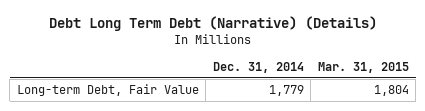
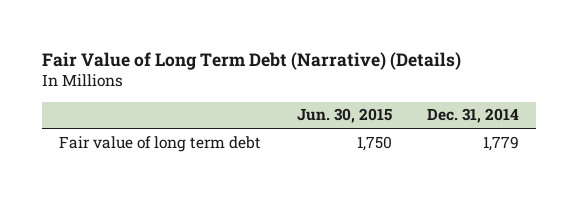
- Debt Long Term Debt (Narrative) (Details)
+ Fair Value of Long Term Debt (Narrative) (Details)
- | Dec. 31, 2014 | Mar. 31, 2015
+ | Jun. 30, 2015 | Dec. 31, 2014
- Long-term Debt, Fair Value | 1,779 | 1,804
+ Fair value of long term debt | 1,750 | 1,779

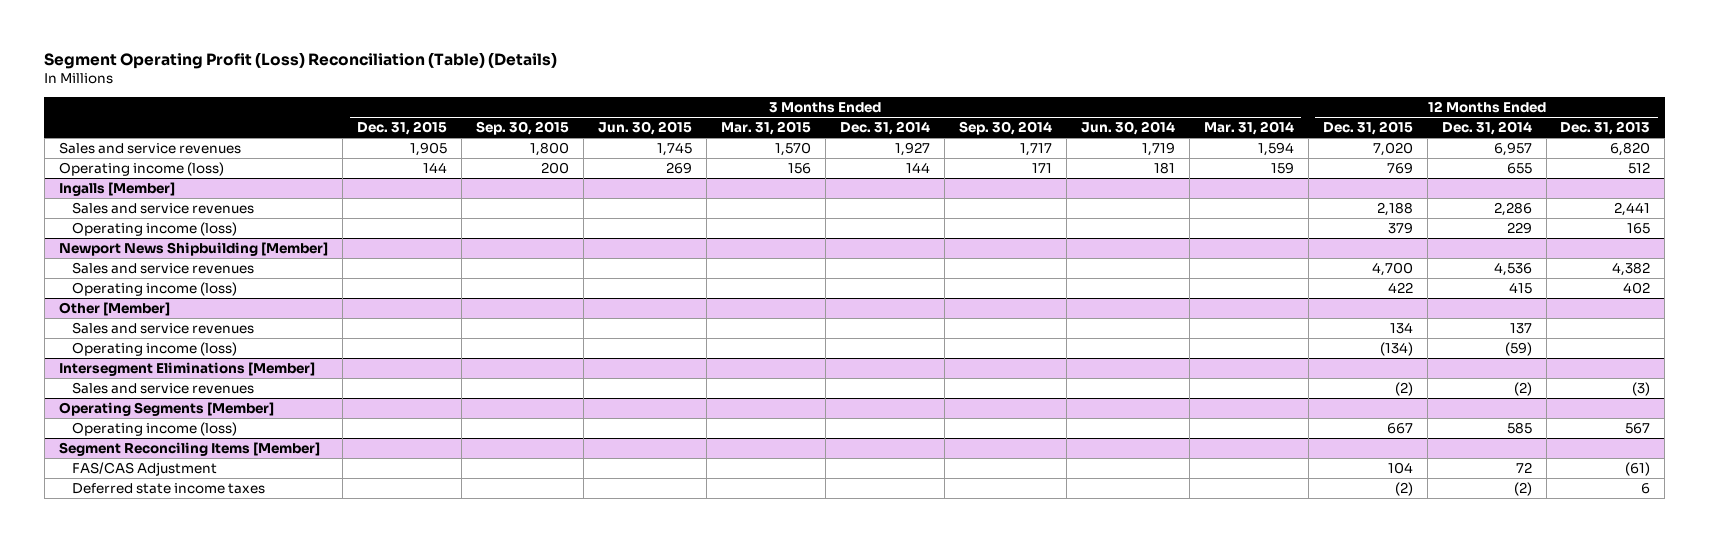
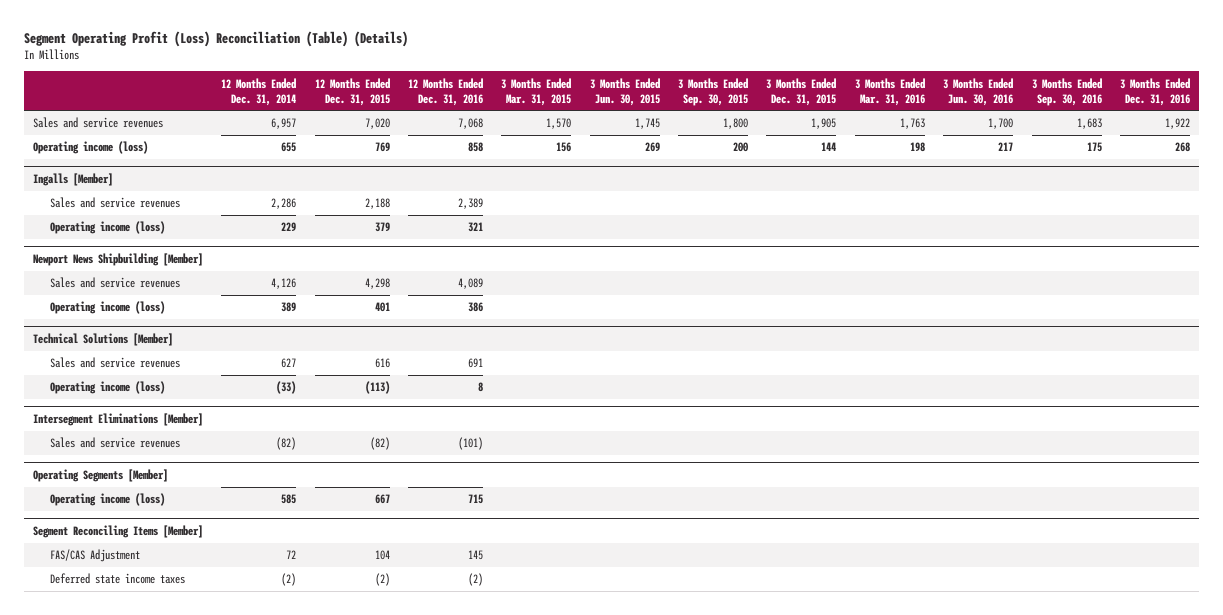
- | 3 Months Ended Dec. 31, 2015 | 3 Months Ended Sep. 30, 2015 | 3 Months Ended Jun. 30, 2015 | 3 Months Ended Mar. 31, 2015 | 3 Months Ended Dec. 31, 2014 | 3 Months Ended Sep. 30, 2014 | 3 Months Ended Jun. 30, 2014 | 3 Months Ended Mar. 31, 2014 | 12 Months Ended Dec. 31, 2015 | 12 Months Ended Dec. 31, 2014 | 12 Months Ended Dec. 31, 2013
+ | 12 Months Ended Dec. 31, 2014 | 12 Months Ended Dec. 31, 2015 | 12 Months Ended Dec. 31, 2016 | 3 Months Ended Mar. 31, 2015 | 3 Months Ended Jun. 30, 2015 | 3 Months Ended Sep. 30, 2015 | 3 Months Ended Dec. 31, 2015 | 3 Months Ended Mar. 31, 2016 | 3 Months Ended Jun. 30, 2016 | 3 Months Ended Sep. 30, 2016 | 3 Months Ended Dec. 31, 2016
@ Newport News Shipbuilding [Member]
- Sales and service revenues | | | | | | | | | 4,700 | 4,536 | 4,382
- Operating income (loss) | | | | | | | | | 422 | 415 | 402
- Other [Member]
- Sales and service revenues | | | | | | | | | 134 | 137 |
- Operating income (loss) | | | | | | | | | (134) | (59) |
@ Newport News Shipbuilding [Member]
+ Sales and service revenues | 4,126 | 4,298 | 4,089 | | | | | | | |
+ Operating income (loss) | 389 | 401 | 386 | | | | | | | |
+ Technical Solutions [Member]
+ Sales and service revenues | 627 | 616 | 691 | | | | | | | |
+ Operating income (loss) | (33) | (113) | 8 | | | | | | | |
@ Intersegment Eliminations [Member]
- Sales and service revenues | | | | | | | | | (2) | (2) | (3)
+ Sales and service revenues | (82) | (82) | (101) | | | | | | | |

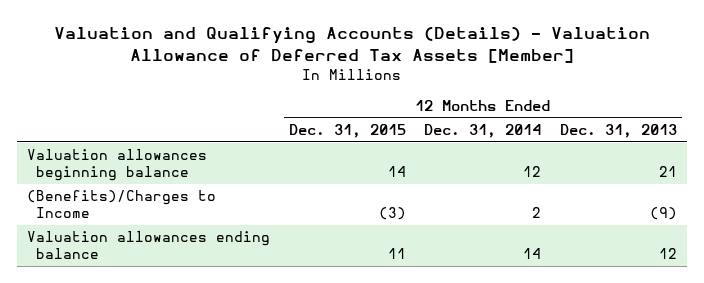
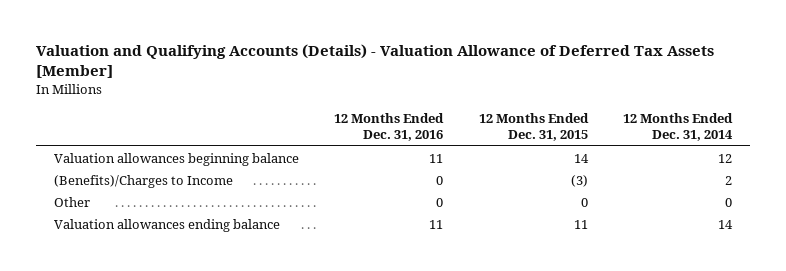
- | 12 Months Ended Dec. 31, 2015 | 12 Months Ended Dec. 31, 2014 | 12 Months Ended Dec. 31, 2013
+ | 12 Months Ended Dec. 31, 2016 | 12 Months Ended Dec. 31, 2015 | 12 Months Ended Dec. 31, 2014
+ Other | 0 | 0 | 0

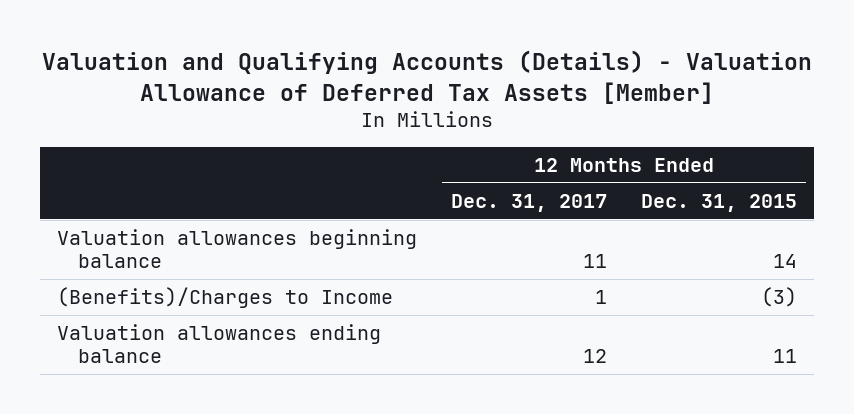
- | 12 Months Ended Dec. 31, 2016 | 12 Months Ended Dec. 31, 2015 | 12 Months Ended Dec. 31, 2014
+ | 12 Months Ended Dec. 31, 2017 | 12 Months Ended Dec. 31, 2015
- Other | 0 | 0 | 0

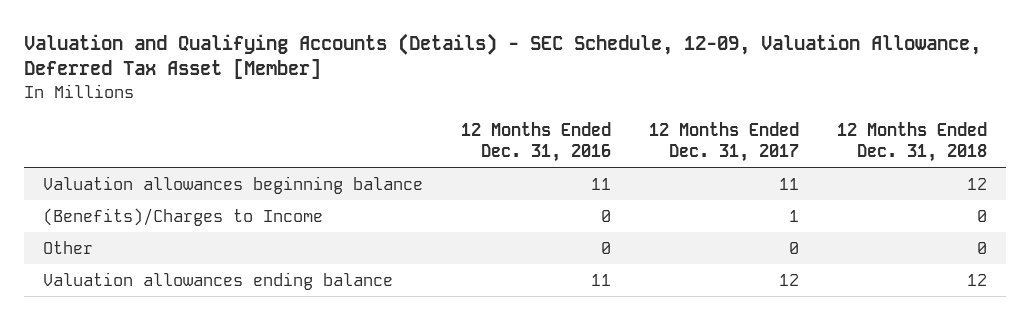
- Valuation and Qualifying Accounts (Details) - Valuation Allowance of Deferred Tax Assets [Member]
+ Valuation and Qualifying Accounts (Details) - SEC Schedule, 12-09, Valuation Allowance, Deferred Tax Asset [Member]
- | 12 Months Ended Dec. 31, 2017 | 12 Months Ended Dec. 31, 2015
+ | 12 Months Ended Dec. 31, 2016 | 12 Months Ended Dec. 31, 2017 | 12 Months Ended Dec. 31, 2018
+ Other | 0 | 0 | 0

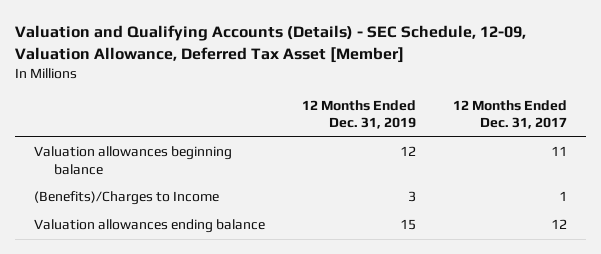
- | 12 Months Ended Dec. 31, 2016 | 12 Months Ended Dec. 31, 2017 | 12 Months Ended Dec. 31, 2018
+ | 12 Months Ended Dec. 31, 2019 | 12 Months Ended Dec. 31, 2017
- Other | 0 | 0 | 0

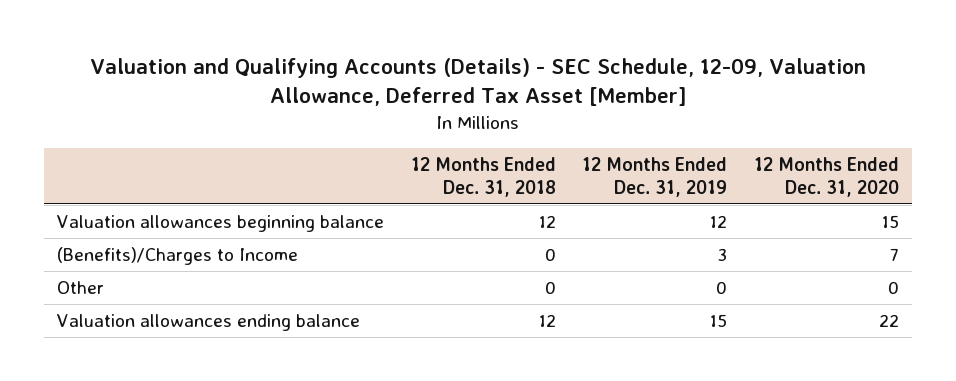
- | 12 Months Ended Dec. 31, 2019 | 12 Months Ended Dec. 31, 2017
+ | 12 Months Ended Dec. 31, 2018 | 12 Months Ended Dec. 31, 2019 | 12 Months Ended Dec. 31, 2020
+ Other | 0 | 0 | 0

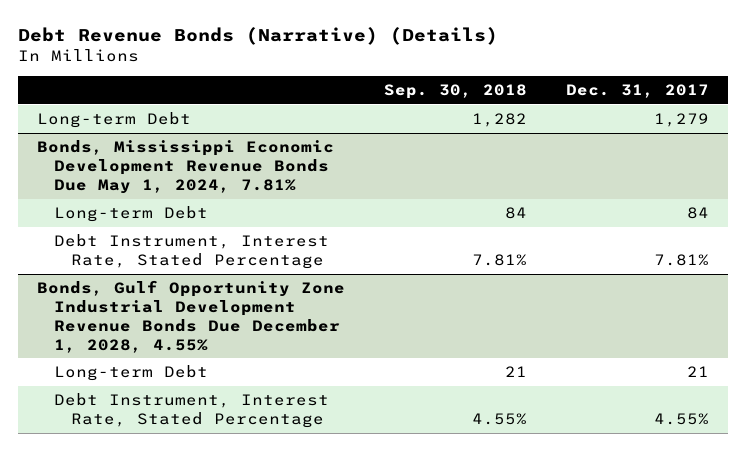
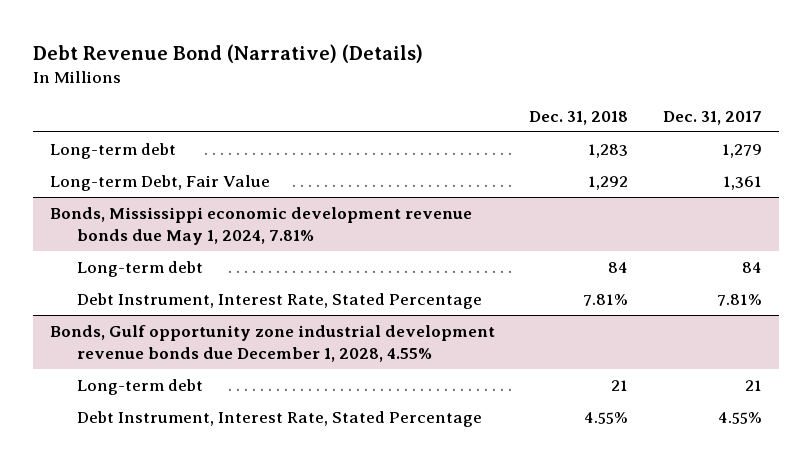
- Debt Revenue Bonds (Narrative) (Details)
+ Debt Revenue Bond (Narrative) (Details)
- | Sep. 30, 2018 | Dec. 31, 2017
+ | Dec. 31, 2018 | Dec. 31, 2017
- Long-term Debt | 1,282 | 1,279
- Bonds, Mississippi Economic Development Revenue Bonds Due May 1, 2024, 7.81%
- Long-term Debt | 84 | 84
+ Long-term debt | 1,283 | 1,279
+ Long-term Debt, Fair Value | 1,292 | 1,361
+ Bonds, Mississippi economic development revenue bonds due May 1, 2024, 7.81%
+ Long-term debt | 84 | 84
- Bonds, Gulf Opportunity Zone Industrial Development Revenue Bonds Due December 1, 2028, 4.55%
- Long-term Debt | 21 | 21
+ Bonds, Gulf opportunity zone industrial development revenue bonds due December 1, 2028, 4.55%
+ Long-term debt | 21 | 21

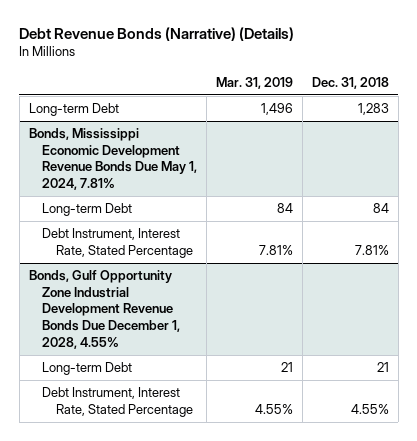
- Debt Revenue Bond (Narrative) (Details)
+ Debt Revenue Bonds (Narrative) (Details)
- | Dec. 31, 2018 | Dec. 31, 2017
+ | Mar. 31, 2019 | Dec. 31, 2018
- Long-term debt | 1,283 | 1,279
- Long-term Debt, Fair Value | 1,292 | 1,361
- Bonds, Mississippi economic development revenue bonds due May 1, 2024, 7.81%
- Long-term debt | 84 | 84
+ Long-term Debt | 1,496 | 1,283
+ Bonds, Mississippi Economic Development Revenue Bonds Due May 1, 2024, 7.81%
+ Long-term Debt | 84 | 84
- Bonds, Gulf opportunity zone industrial development revenue bonds due December 1, 2028, 4.55%
- Long-term debt | 21 | 21
+ Bonds, Gulf Opportunity Zone Industrial Development Revenue Bonds Due December 1, 2028, 4.55%
+ Long-term Debt | 21 | 21

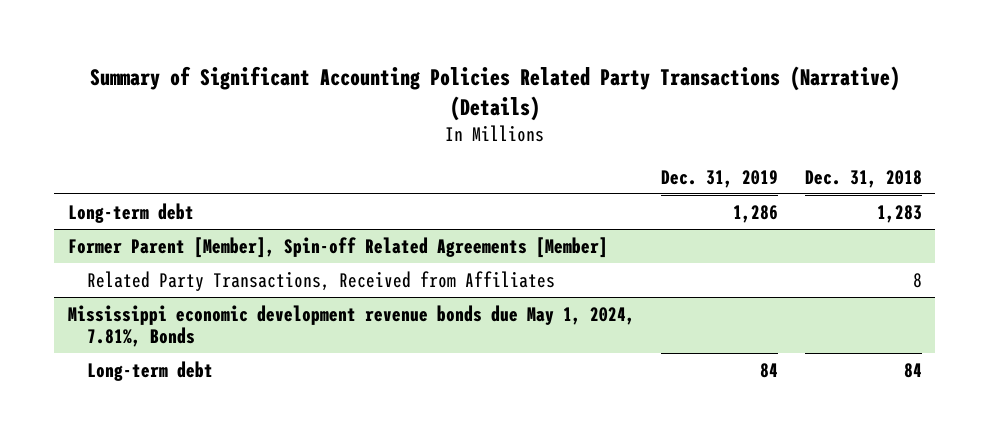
- Debt Revenue Bonds (Narrative) (Details)
+ Summary of Significant Accounting Policies Related Party Transactions (Narrative) (Details)
- | Mar. 31, 2019 | Dec. 31, 2018
+ | Dec. 31, 2019 | Dec. 31, 2018
- Long-term Debt | 1,496 | 1,283
- Bonds, Mississippi Economic Development Revenue Bonds Due May 1, 2024, 7.81%
- Long-term Debt | 84 | 84
- Debt Instrument, Interest Rate, Stated Percentage | 7.81% | 7.81%
- Bonds, Gulf Opportunity Zone Industrial Development Revenue Bonds Due December 1, 2028, 4.55%
- Long-term Debt | 21 | 21
- Debt Instrument, Interest Rate, Stated Percentage | 4.55% | 4.55%
+ Long-term debt | 1,286 | 1,283
+ Former Parent [Member], Spin-off Related Agreements [Member]
+ Related Party Transactions, Received from Affiliates | | 8
+ Mississippi economic development revenue bonds due May 1, 2024, 7.81%, Bonds
+ Long-term debt | 84 | 84

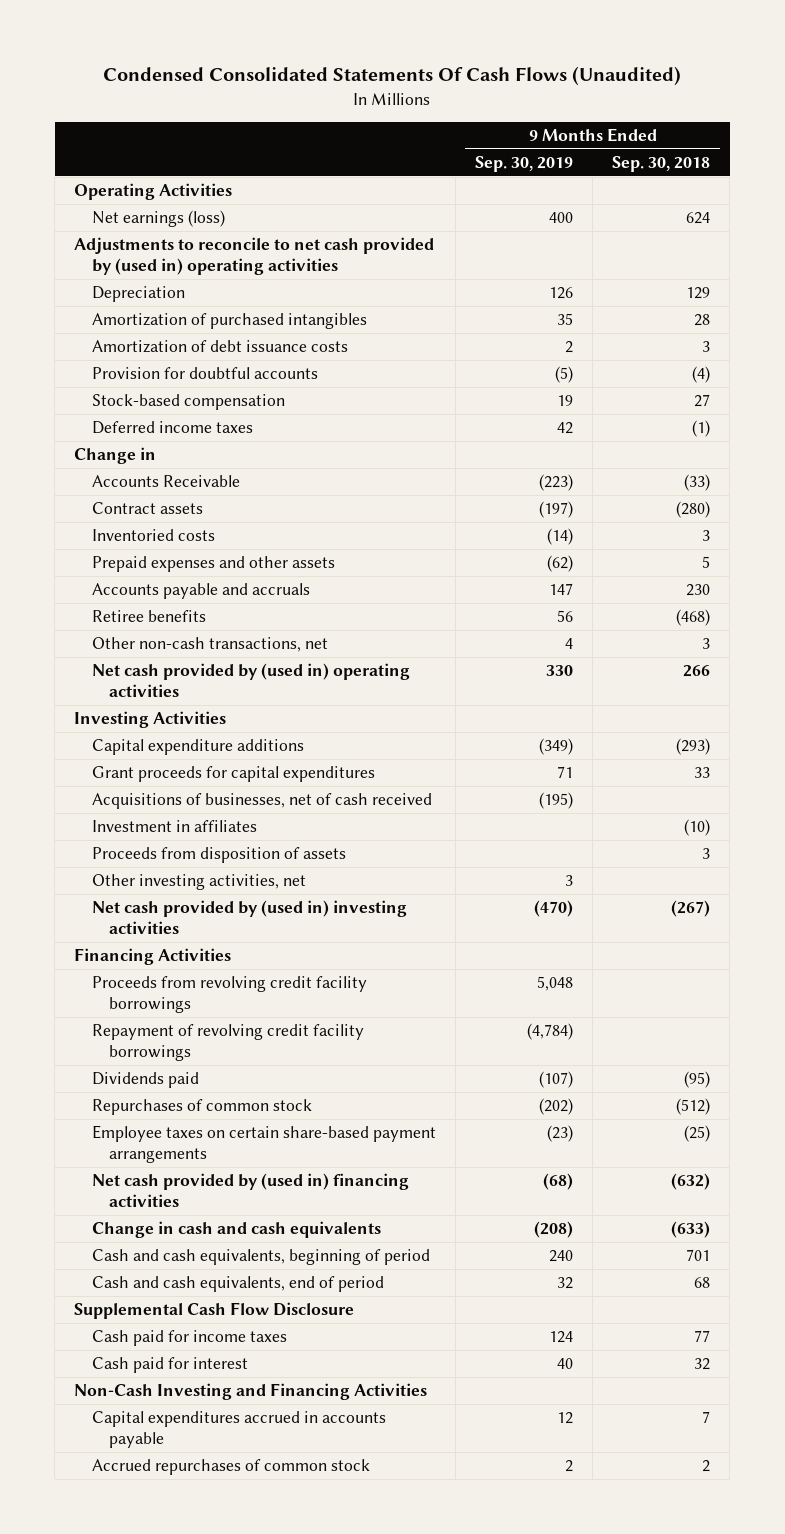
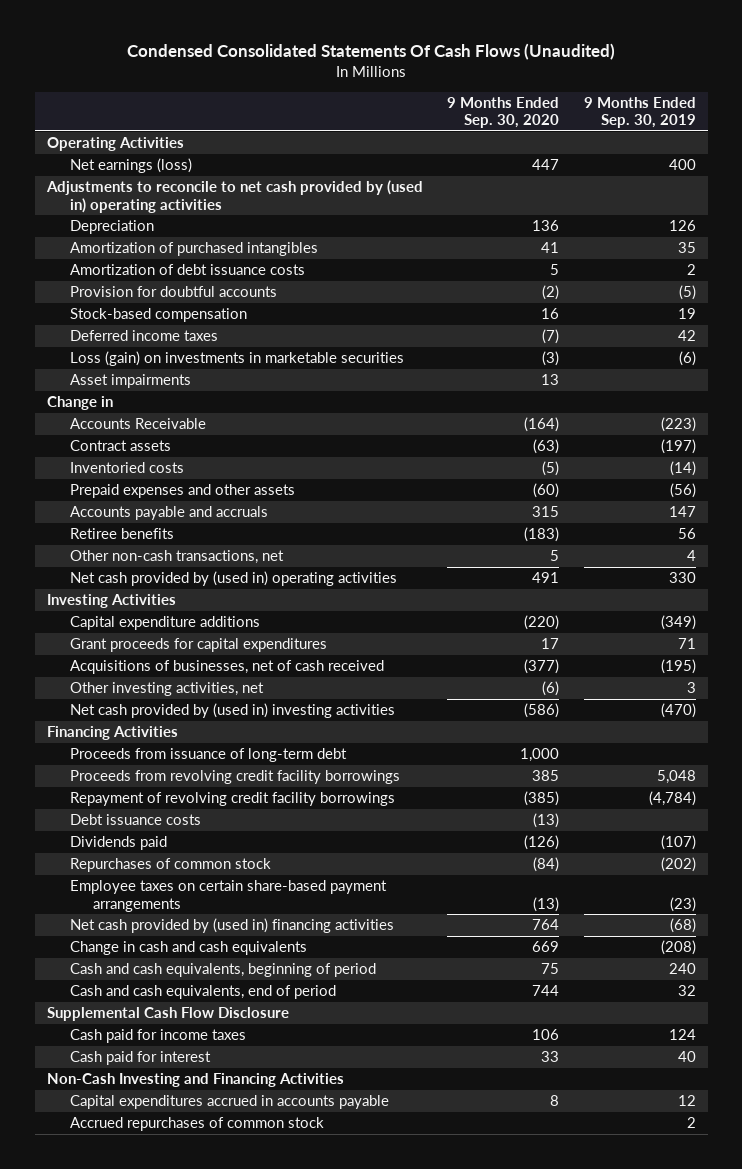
- | 9 Months Ended Sep. 30, 2019 | 9 Months Ended Sep. 30, 2018
+ | 9 Months Ended Sep. 30, 2020 | 9 Months Ended Sep. 30, 2019
+ Loss (gain) on investments in marketable securities | (3) | (6)
+ Asset impairments | 13 |
- Prepaid expenses and other assets | (62) | 5
+ Prepaid expenses and other assets | (60) | (56)
- Investment in affiliates | | (10)
- Proceeds from disposition of assets | | 3
+ Proceeds from issuance of long-term debt | 1,000 |
+ Debt issuance costs | (13) |

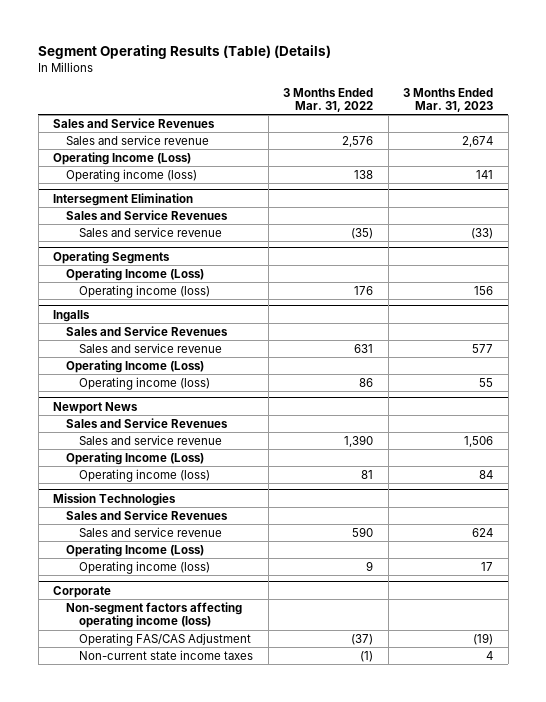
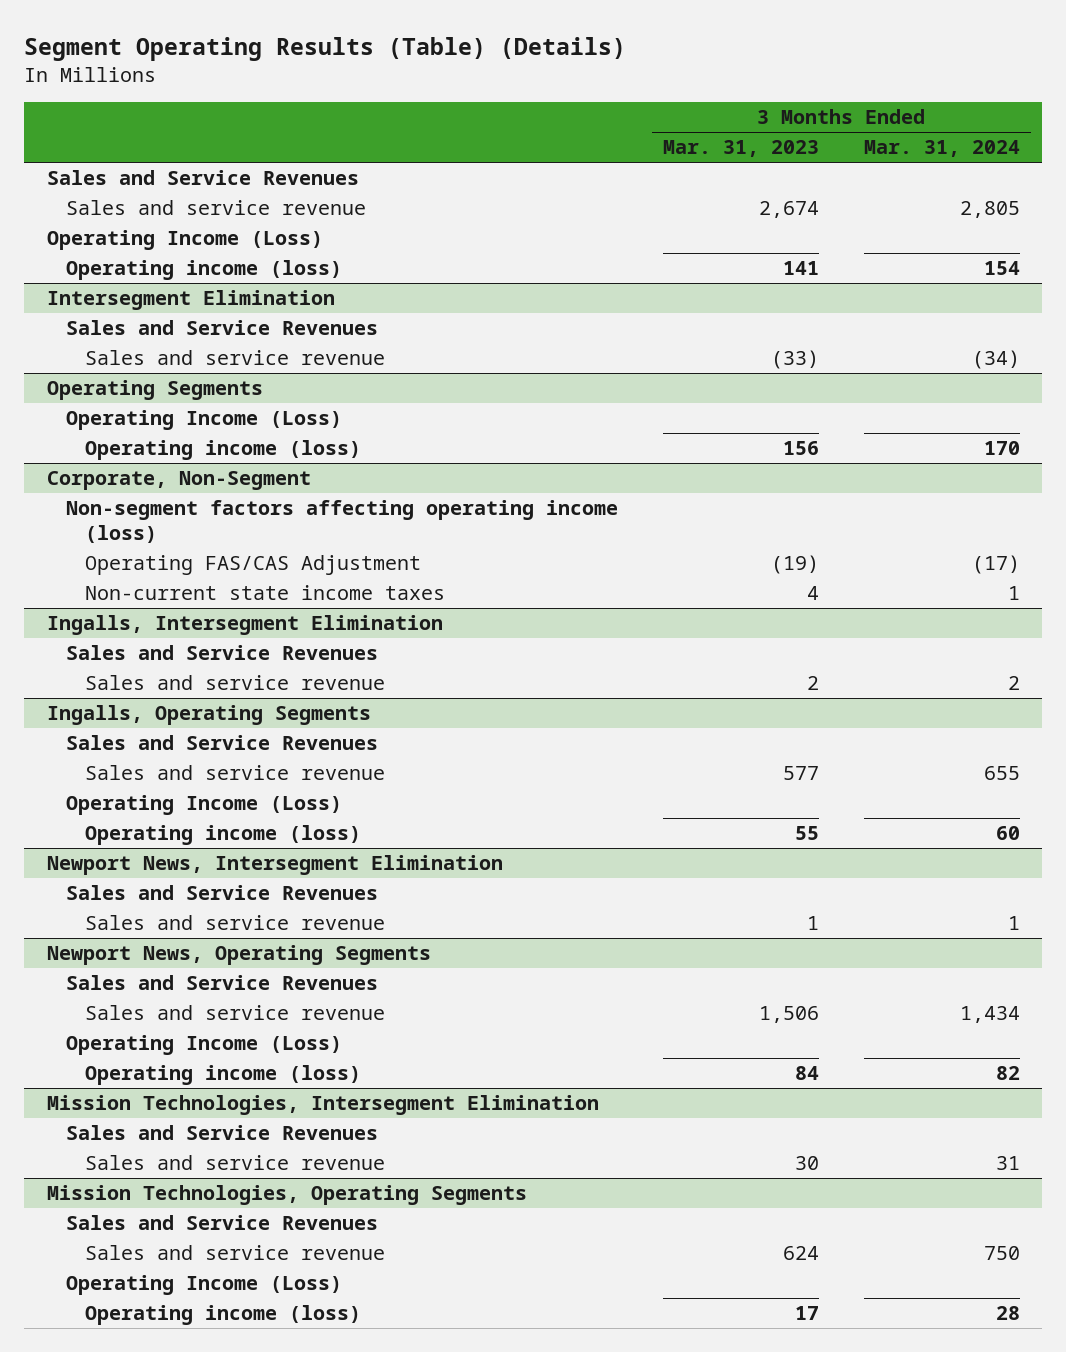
- | 3 Months Ended Mar. 31, 2022 | 3 Months Ended Mar. 31, 2023
+ | 3 Months Ended Mar. 31, 2023 | 3 Months Ended Mar. 31, 2024
- Ingalls
+ Corporate, Non-Segment
+ Non-segment factors affecting operating income (loss)
+ Operating FAS/CAS Adjustment | (19) | (17)
+ Non-current state income taxes | 4 | 1
+ Ingalls, Intersegment Elimination
+ Sales and service revenue | 2 | 2
+ Ingalls, Operating Segments
+ Sales and Service Revenues
- Newport News
+ Newport News, Intersegment Elimination
+ Sales and service revenue | 1 | 1
+ Newport News, Operating Segments
+ Sales and Service Revenues
- Mission Technologies
+ Mission Technologies, Intersegment Elimination
+ Sales and service revenue | 30 | 31
+ Mission Technologies, Operating Segments
+ Sales and Service Revenues
- Corporate
- Non-segment factors affecting operating income (loss)
- Operating FAS/CAS Adjustment | (37) | (19)
- Non-current state income taxes | (1) | 4

